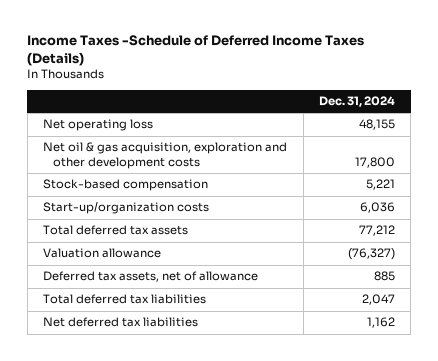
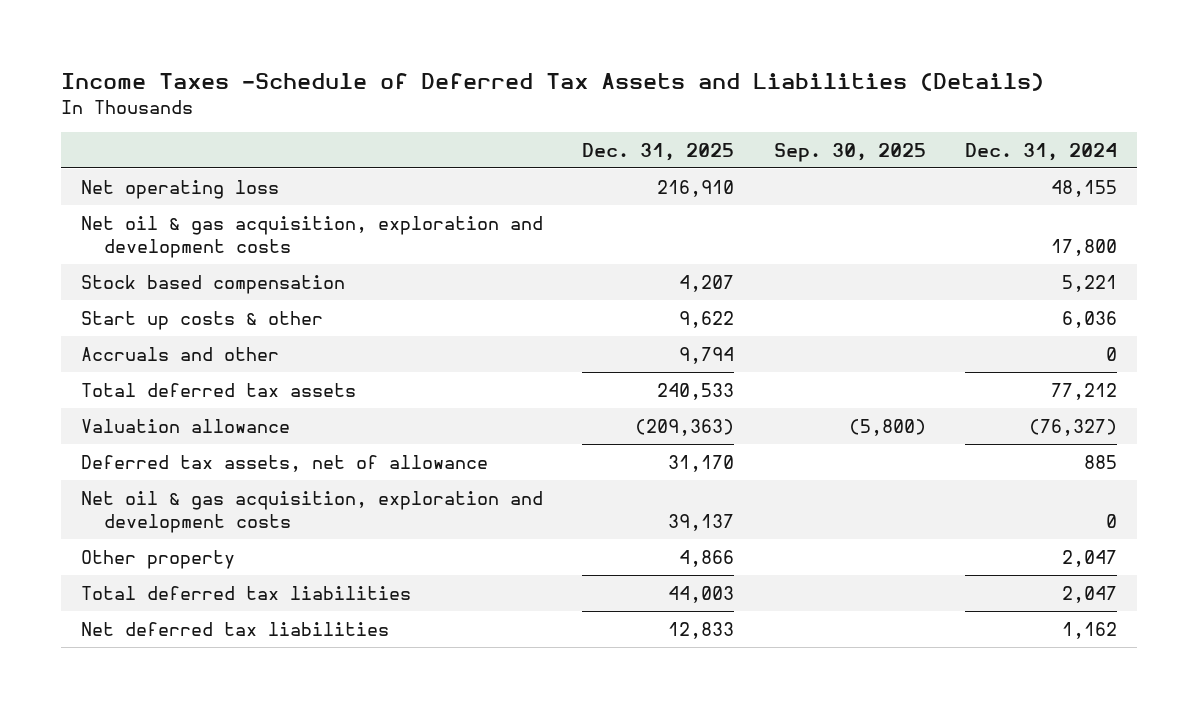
- Income Taxes -Schedule of Deferred Income Taxes (Details)
+ Income Taxes -Schedule of Deferred Tax Assets and Liabilities (Details)
- | Dec. 31, 2024
+ | Dec. 31, 2025 | Sep. 30, 2025 | Dec. 31, 2024
- Net oil & gas acquisition, exploration and other development costs | 17,800
- Stock-based compensation | 5,221
- Start-up/organization costs | 6,036
+ Net oil & gas acquisition, exploration and development costs | | | 17,800
+ Stock based compensation | 4,207 | | 5,221
+ Start up costs & other | 9,622 | | 6,036
+ Accruals and other | 9,794 | | 0
+ Net oil & gas acquisition, exploration and development costs | 39,137 | | 0
+ Other property | 4,866 | | 2,047

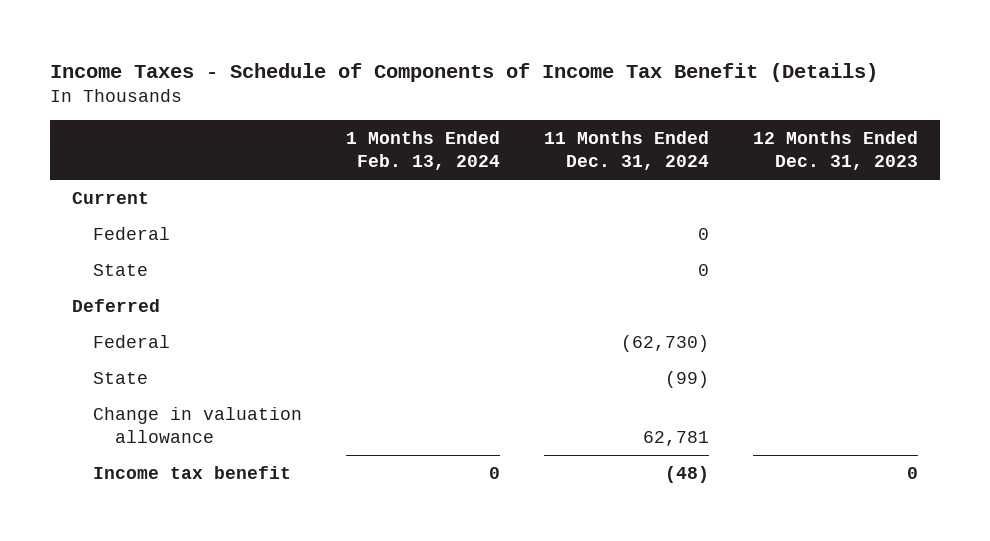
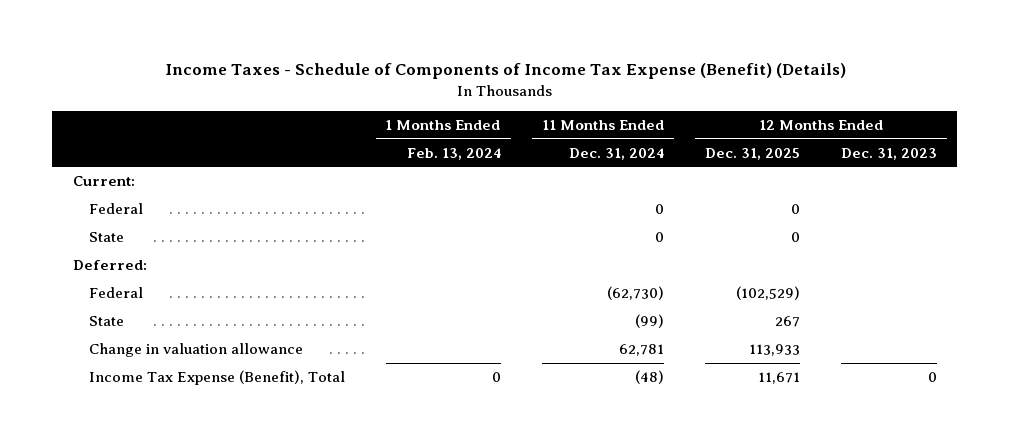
- Income Taxes - Schedule of Components of Income Tax Benefit (Details)
+ Income Taxes - Schedule of Components of Income Tax Expense (Benefit) (Details)
- | 1 Months Ended Feb. 13, 2024 | 11 Months Ended Dec. 31, 2024 | 12 Months Ended Dec. 31, 2023
+ | 1 Months Ended Feb. 13, 2024 | 11 Months Ended Dec. 31, 2024 | 12 Months Ended Dec. 31, 2025 | 12 Months Ended Dec. 31, 2023
- Current
+ Current:
- Deferred
+ Deferred:
- Income tax benefit | 0 | (48) | 0
+ Income Tax Expense (Benefit), Total | 0 | (48) | 11,671 | 0

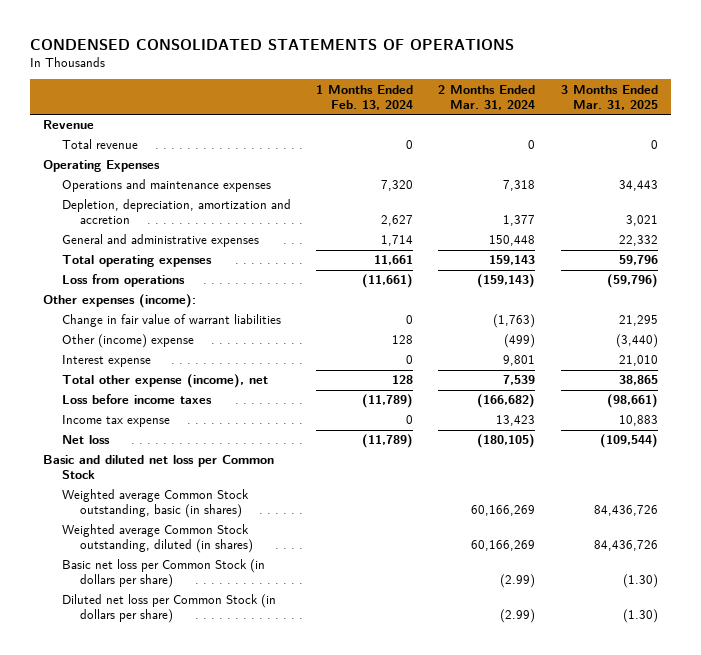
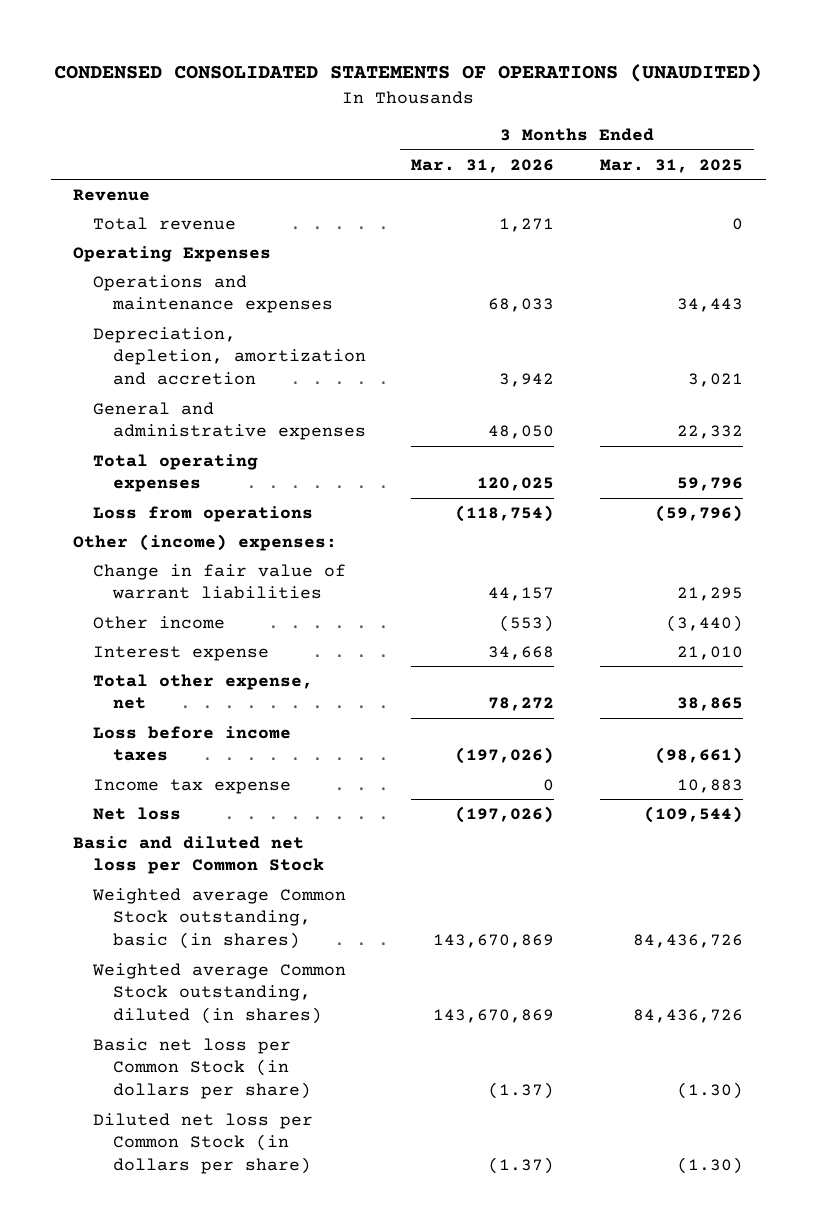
- CONDENSED CONSOLIDATED STATEMENTS OF OPERATIONS
+ CONDENSED CONSOLIDATED STATEMENTS OF OPERATIONS (UNAUDITED)
- | 1 Months Ended Feb. 13, 2024 | 2 Months Ended Mar. 31, 2024 | 3 Months Ended Mar. 31, 2025
+ | 3 Months Ended Mar. 31, 2026 | 3 Months Ended Mar. 31, 2025
- Depletion, depreciation, amortization and accretion | 2,627 | 1,377 | 3,021
+ Depreciation, depletion, amortization and accretion | 3,942 | 3,021
- Other expenses (income):
+ Other (income) expenses:
- Other (income) expense | 128 | (499) | (3,440)
+ Other income | (553) | (3,440)
- Total other expense (income), net | 128 | 7,539 | 38,865
+ Total other expense, net | 78,272 | 38,865

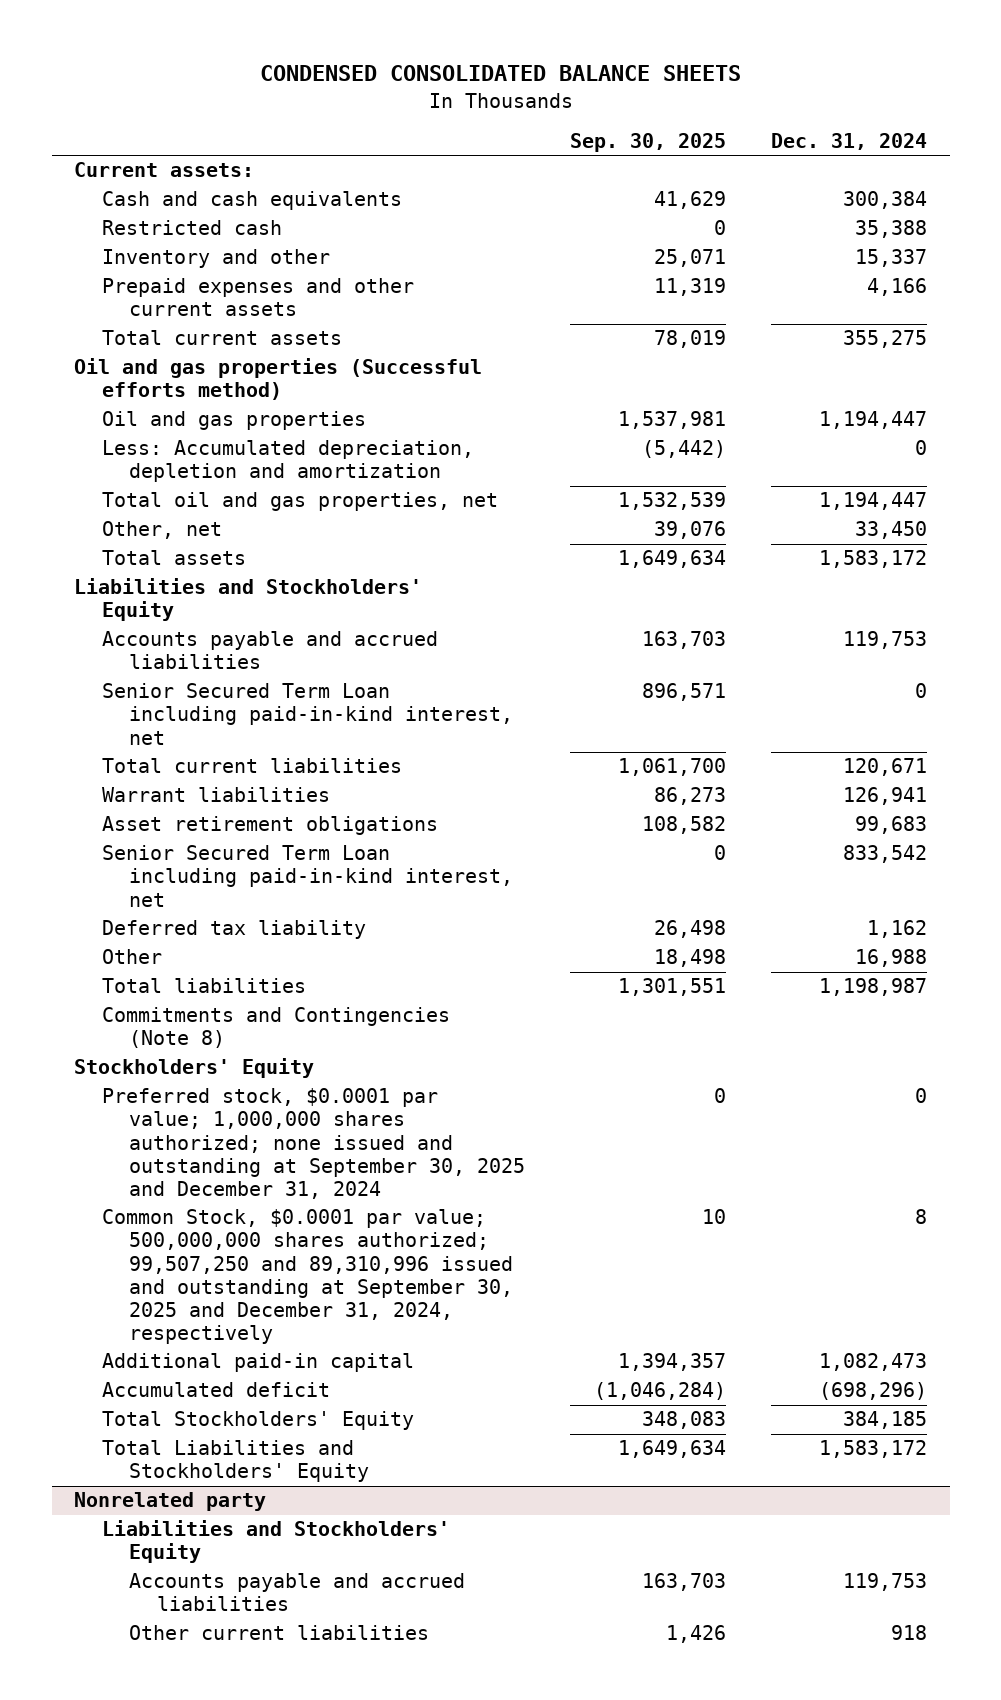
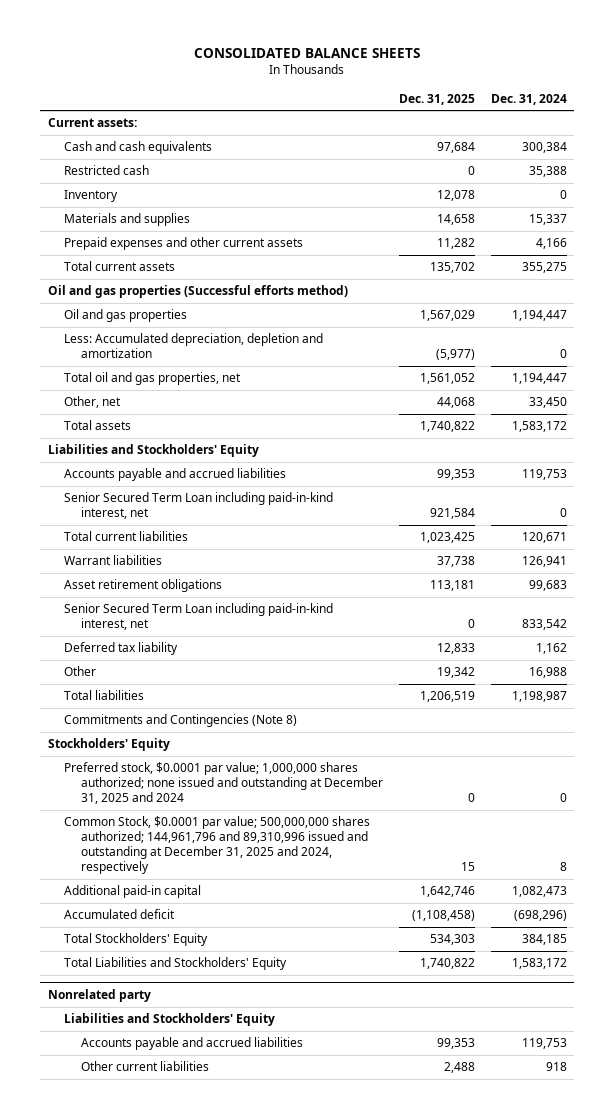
- CONDENSED CONSOLIDATED BALANCE SHEETS
+ CONSOLIDATED BALANCE SHEETS
- | Sep. 30, 2025 | Dec. 31, 2024
+ | Dec. 31, 2025 | Dec. 31, 2024
- Inventory and other | 25,071 | 15,337
+ Inventory | 12,078 | 0
+ Materials and supplies | 14,658 | 15,337
- Preferred stock, $0.0001 par value; 1,000,000 shares authorized; none issued and outstanding at September 30, 2025 and December 31, 2024 | 0 | 0
- Common Stock, $0.0001 par value; 500,000,000 shares authorized; 99,507,250 and 89,310,996 issued and outstanding at September 30, 2025 and December 31, 2024, respectively | 10 | 8
+ Preferred stock, $0.0001 par value; 1,000,000 shares authorized; none issued and outstanding at December 31, 2025 and 2024 | 0 | 0
+ Common Stock, $0.0001 par value; 500,000,000 shares authorized; 144,961,796 and 89,310,996 issued and outstanding at December 31, 2025 and 2024, respectively | 15 | 8

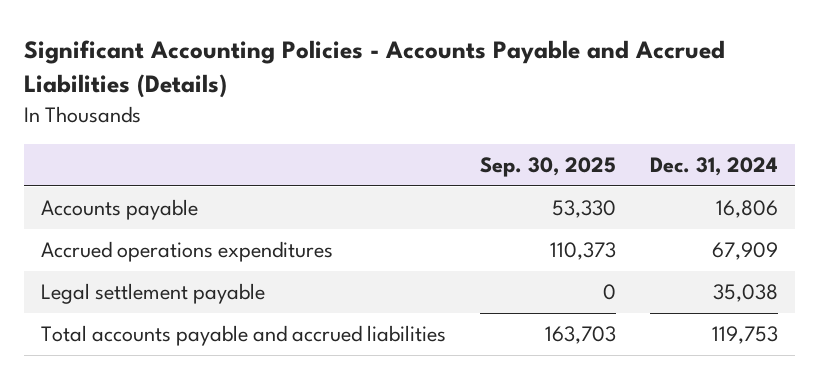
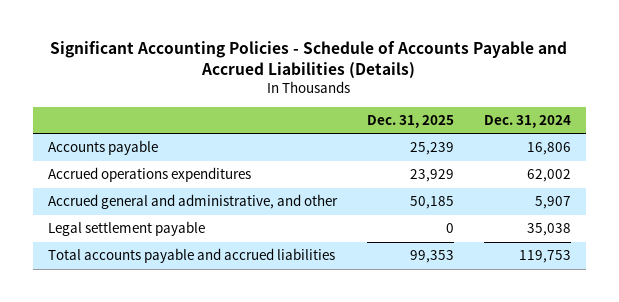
- Significant Accounting Policies - Accounts Payable and Accrued Liabilities (Details)
+ Significant Accounting Policies - Schedule of Accounts Payable and Accrued Liabilities (Details)
- | Sep. 30, 2025 | Dec. 31, 2024
+ | Dec. 31, 2025 | Dec. 31, 2024
- Accrued operations expenditures | 110,373 | 67,909
+ Accrued operations expenditures | 23,929 | 62,002
+ Accrued general and administrative, and other | 50,185 | 5,907

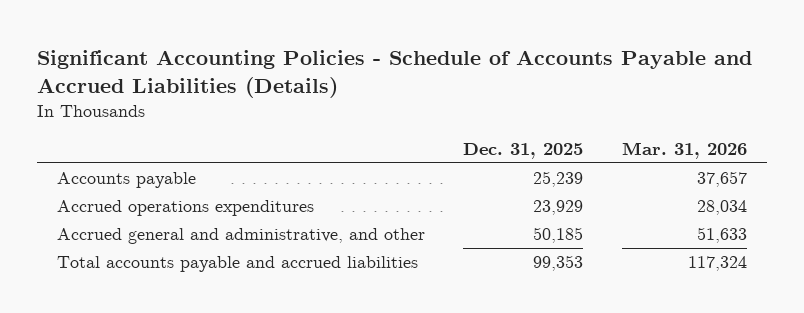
- | Dec. 31, 2025 | Dec. 31, 2024
+ | Dec. 31, 2025 | Mar. 31, 2026
- Legal settlement payable | 0 | 35,038

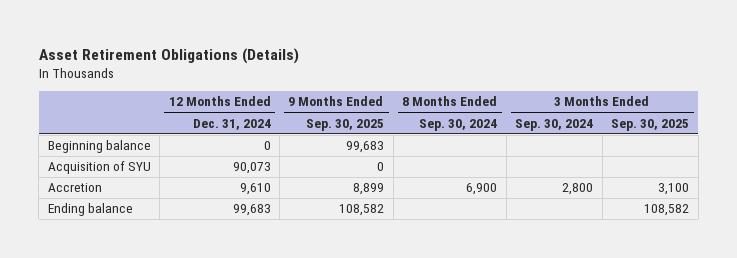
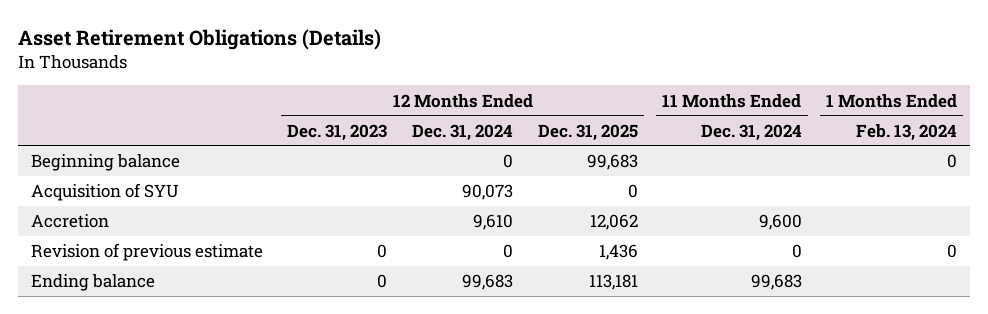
- | 12 Months Ended Dec. 31, 2024 | 9 Months Ended Sep. 30, 2025 | 8 Months Ended Sep. 30, 2024 | 3 Months Ended Sep. 30, 2024 | 3 Months Ended Sep. 30, 2025
+ | 12 Months Ended Dec. 31, 2023 | 12 Months Ended Dec. 31, 2024 | 12 Months Ended Dec. 31, 2025 | 11 Months Ended Dec. 31, 2024 | 1 Months Ended Feb. 13, 2024
+ Revision of previous estimate | 0 | 0 | 1,436 | 0 | 0

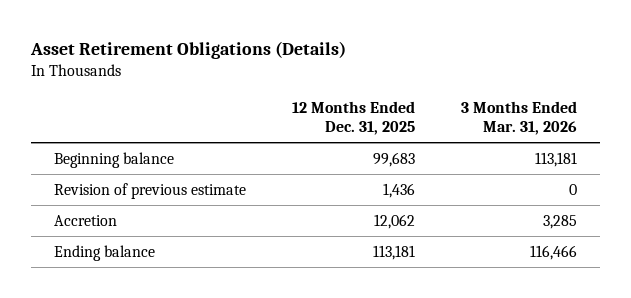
- | 12 Months Ended Dec. 31, 2023 | 12 Months Ended Dec. 31, 2024 | 12 Months Ended Dec. 31, 2025 | 11 Months Ended Dec. 31, 2024 | 1 Months Ended Feb. 13, 2024
+ | 12 Months Ended Dec. 31, 2025 | 3 Months Ended Mar. 31, 2026
- Acquisition of SYU | | 90,073 | 0 | |
moved down: Accretion | 12,062 | 3,285

